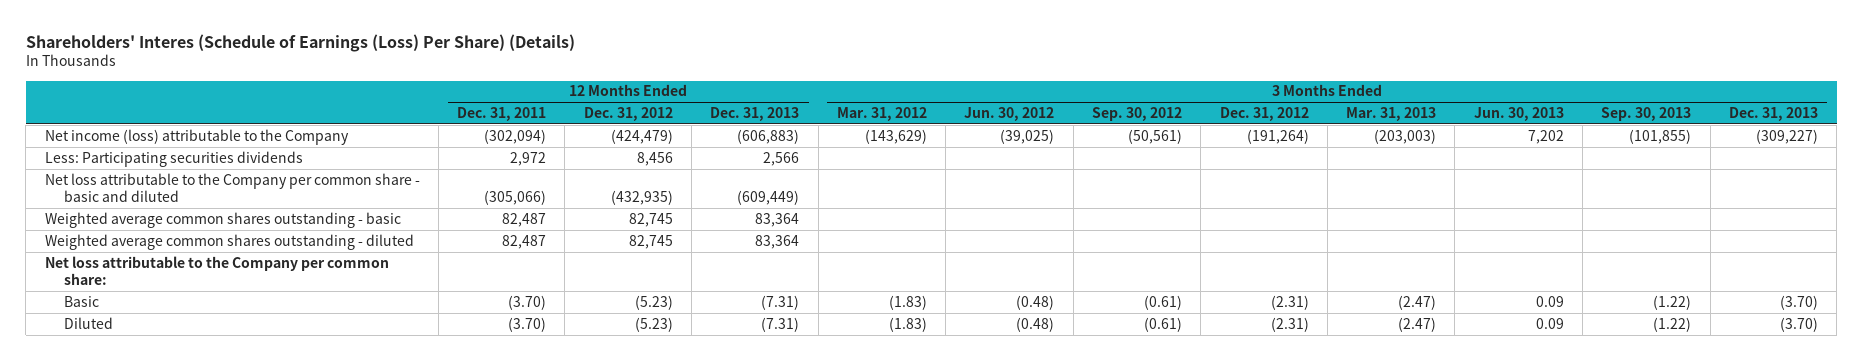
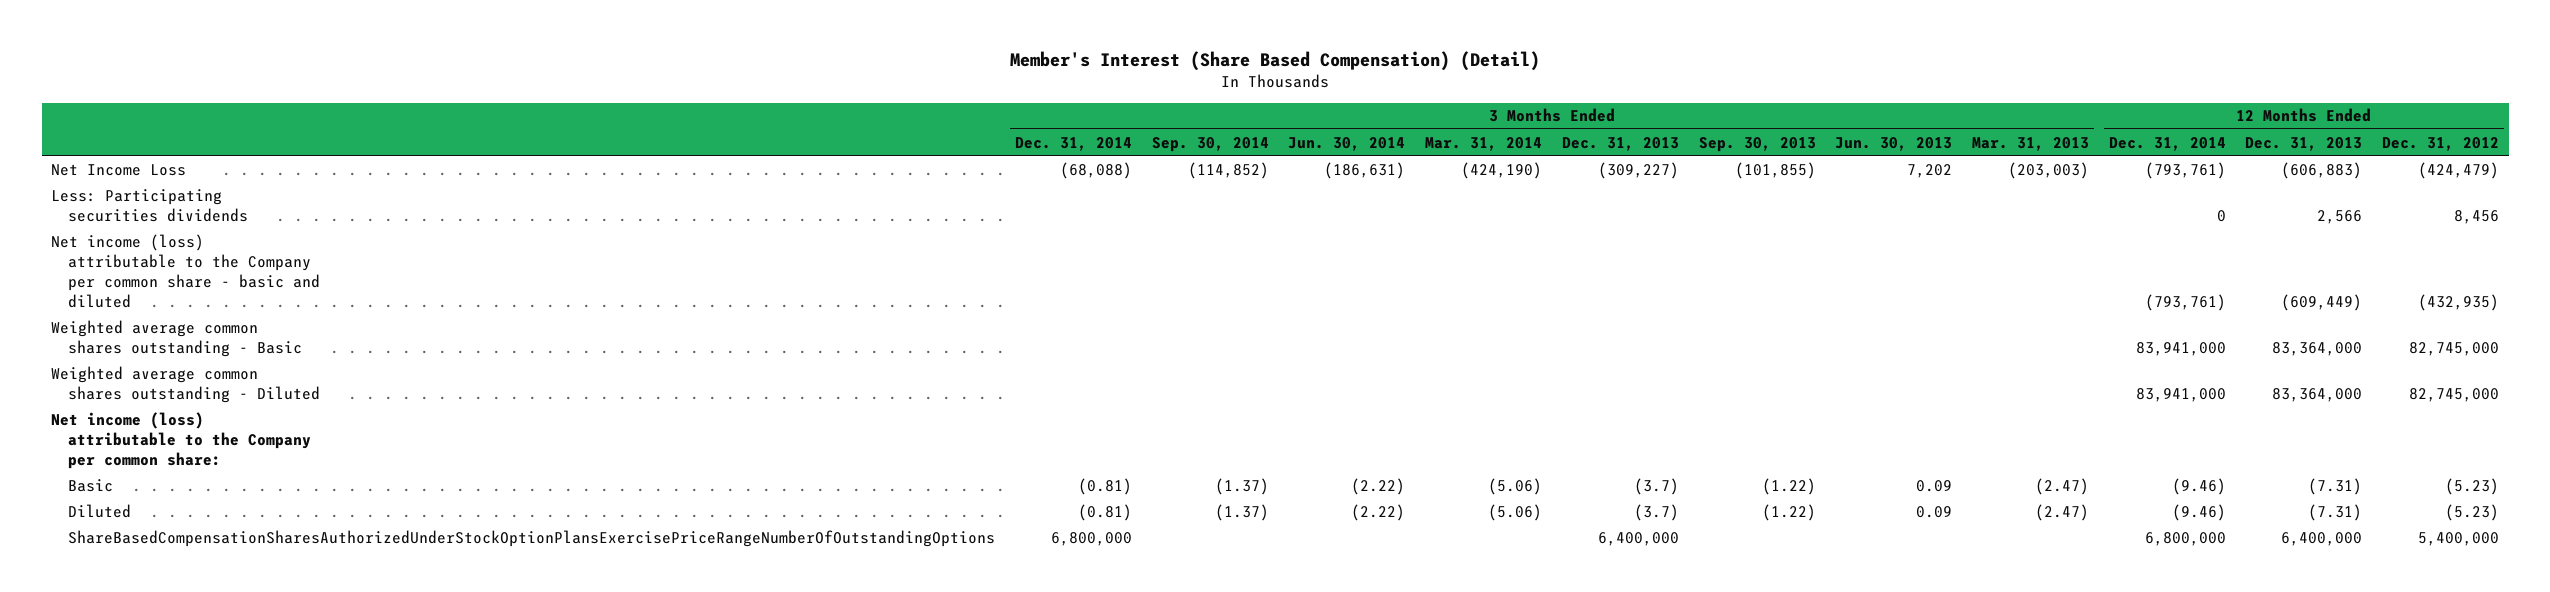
- Shareholders' Interes (Schedule of Earnings (Loss) Per Share) (Details)
+ Member's Interest (Share Based Compensation) (Detail)
- | 12 Months Ended Dec. 31, 2011 | 12 Months Ended Dec. 31, 2012 | 12 Months Ended Dec. 31, 2013 | 3 Months Ended Mar. 31, 2012 | 3 Months Ended Jun. 30, 2012 | 3 Months Ended Sep. 30, 2012 | 3 Months Ended Dec. 31, 2012 | 3 Months Ended Mar. 31, 2013 | 3 Months Ended Jun. 30, 2013 | 3 Months Ended Sep. 30, 2013 | 3 Months Ended Dec. 31, 2013
+ | 3 Months Ended Dec. 31, 2014 | 3 Months Ended Sep. 30, 2014 | 3 Months Ended Jun. 30, 2014 | 3 Months Ended Mar. 31, 2014 | 3 Months Ended Dec. 31, 2013 | 3 Months Ended Sep. 30, 2013 | 3 Months Ended Jun. 30, 2013 | 3 Months Ended Mar. 31, 2013 | 12 Months Ended Dec. 31, 2014 | 12 Months Ended Dec. 31, 2013 | 12 Months Ended Dec. 31, 2012
- Net income (loss) attributable to the Company | (302,094) | (424,479) | (606,883) | (143,629) | (39,025) | (50,561) | (191,264) | (203,003) | 7,202 | (101,855) | (309,227)
+ Net Income Loss | (68,088) | (114,852) | (186,631) | (424,190) | (309,227) | (101,855) | 7,202 | (203,003) | (793,761) | (606,883) | (424,479)
- Net loss attributable to the Company per common share - basic and diluted | (305,066) | (432,935) | (609,449) | | | | | | | |
- Weighted average common shares outstanding - basic | 82,487 | 82,745 | 83,364 | | | | | | | |
- Weighted average common shares outstanding - diluted | 82,487 | 82,745 | 83,364 | | | | | | | |
- Net loss attributable to the Company per common share:
- Basic | (3.70) | (5.23) | (7.31) | (1.83) | (0.48) | (0.61) | (2.31) | (2.47) | 0.09 | (1.22) | (3.70)
- Diluted | (3.70) | (5.23) | (7.31) | (1.83) | (0.48) | (0.61) | (2.31) | (2.47) | 0.09 | (1.22) | (3.70)
+ Net income (loss) attributable to the Company per common share - basic and diluted | | | | | | | | | (793,761) | (609,449) | (432,935)
+ Weighted average common shares outstanding - Basic | | | | | | | | | 83,941,000 | 83,364,000 | 82,745,000
+ Weighted average common shares outstanding - Diluted | | | | | | | | | 83,941,000 | 83,364,000 | 82,745,000
+ Net income (loss) attributable to the Company per common share:
+ Basic | (0.81) | (1.37) | (2.22) | (5.06) | (3.7) | (1.22) | 0.09 | (2.47) | (9.46) | (7.31) | (5.23)
+ Diluted | (0.81) | (1.37) | (2.22) | (5.06) | (3.7) | (1.22) | 0.09 | (2.47) | (9.46) | (7.31) | (5.23)
+ ShareBasedCompensationSharesAuthorizedUnderStockOptionPlansExercisePriceRangeNumberOfOutstandingOptions | 6,800,000 | | | | 6,400,000 | | | | 6,800,000 | 6,400,000 | 5,400,000

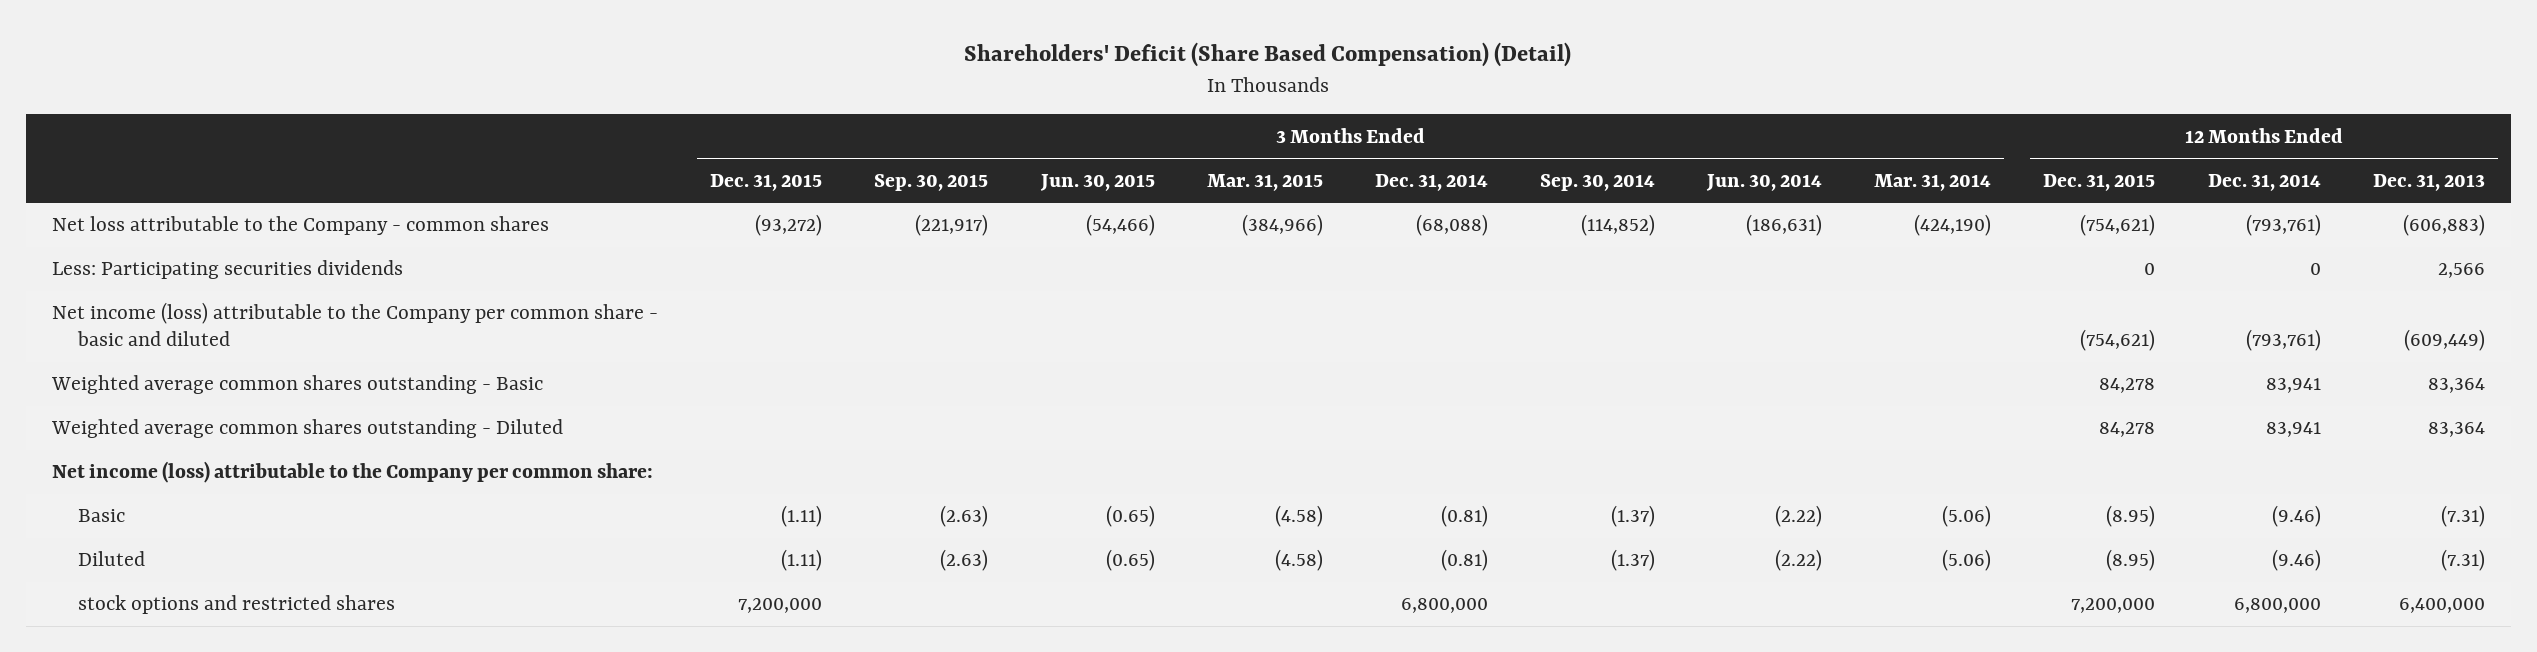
- Member's Interest (Share Based Compensation) (Detail)
+ Shareholders' Deficit (Share Based Compensation) (Detail)
- | 3 Months Ended Dec. 31, 2014 | 3 Months Ended Sep. 30, 2014 | 3 Months Ended Jun. 30, 2014 | 3 Months Ended Mar. 31, 2014 | 3 Months Ended Dec. 31, 2013 | 3 Months Ended Sep. 30, 2013 | 3 Months Ended Jun. 30, 2013 | 3 Months Ended Mar. 31, 2013 | 12 Months Ended Dec. 31, 2014 | 12 Months Ended Dec. 31, 2013 | 12 Months Ended Dec. 31, 2012
+ | 3 Months Ended Dec. 31, 2015 | 3 Months Ended Sep. 30, 2015 | 3 Months Ended Jun. 30, 2015 | 3 Months Ended Mar. 31, 2015 | 3 Months Ended Dec. 31, 2014 | 3 Months Ended Sep. 30, 2014 | 3 Months Ended Jun. 30, 2014 | 3 Months Ended Mar. 31, 2014 | 12 Months Ended Dec. 31, 2015 | 12 Months Ended Dec. 31, 2014 | 12 Months Ended Dec. 31, 2013
- Net Income Loss | (68,088) | (114,852) | (186,631) | (424,190) | (309,227) | (101,855) | 7,202 | (203,003) | (793,761) | (606,883) | (424,479)
+ Net loss attributable to the Company - common shares | (93,272) | (221,917) | (54,466) | (384,966) | (68,088) | (114,852) | (186,631) | (424,190) | (754,621) | (793,761) | (606,883)
- Weighted average common shares outstanding - Basic | | | | | | | | | 83,941,000 | 83,364,000 | 82,745,000
- Weighted average common shares outstanding - Diluted | | | | | | | | | 83,941,000 | 83,364,000 | 82,745,000
+ Weighted average common shares outstanding - Basic | | | | | | | | | 84,278 | 83,941 | 83,364
+ Weighted average common shares outstanding - Diluted | | | | | | | | | 84,278 | 83,941 | 83,364
- ShareBasedCompensationSharesAuthorizedUnderStockOptionPlansExercisePriceRangeNumberOfOutstandingOptions | 6,800,000 | | | | 6,400,000 | | | | 6,800,000 | 6,400,000 | 5,400,000
+ stock options and restricted shares | 7,200,000 | | | | 6,800,000 | | | | 7,200,000 | 6,800,000 | 6,400,000

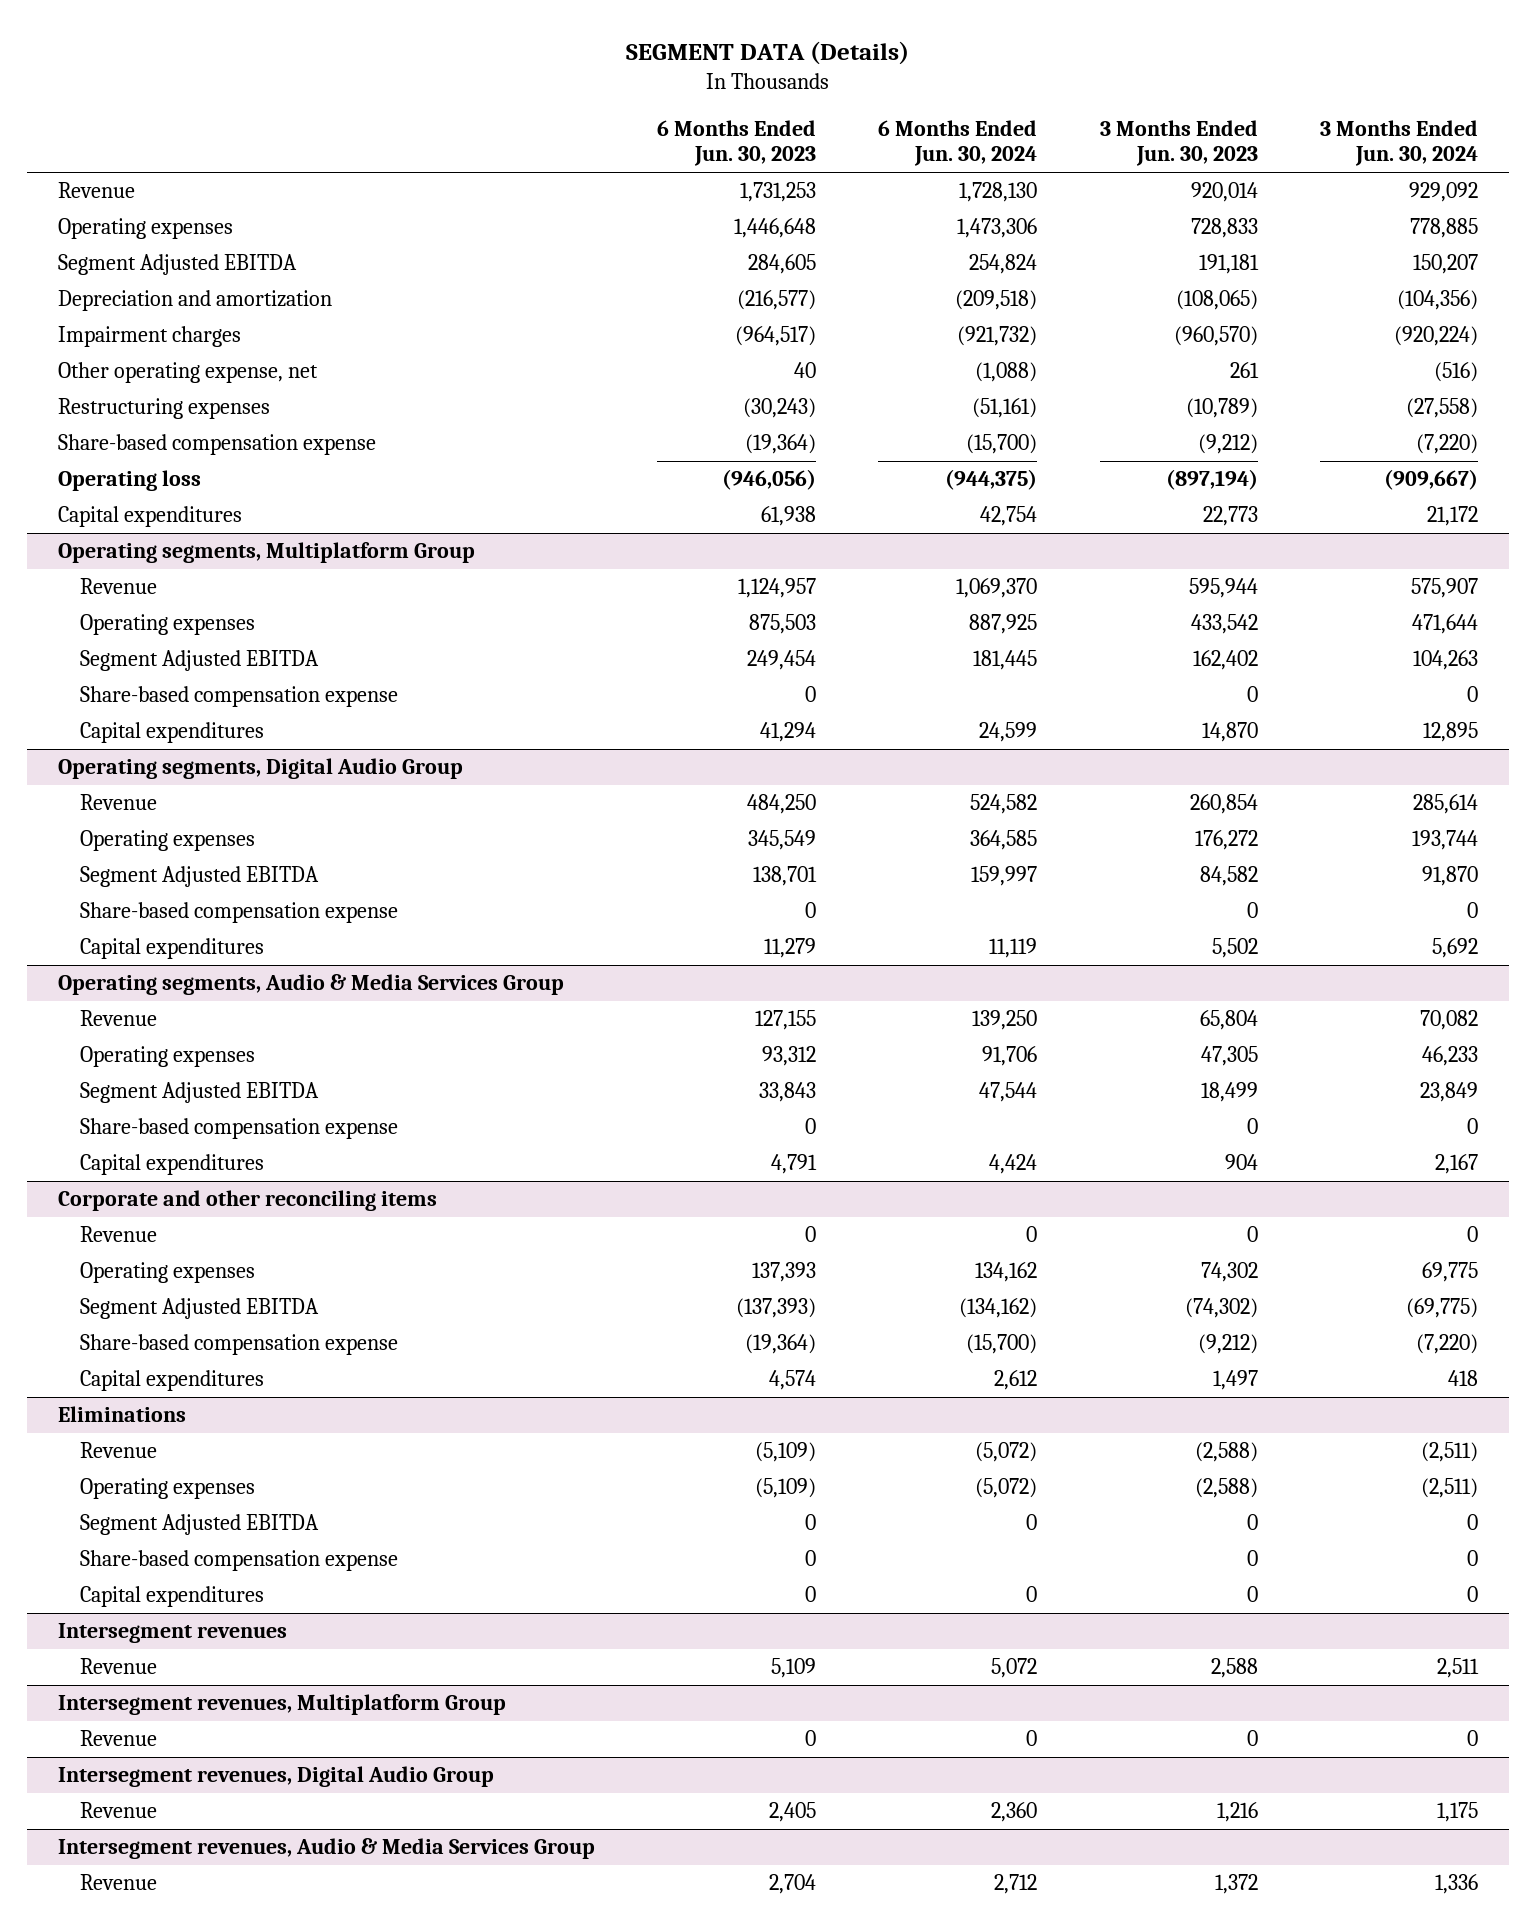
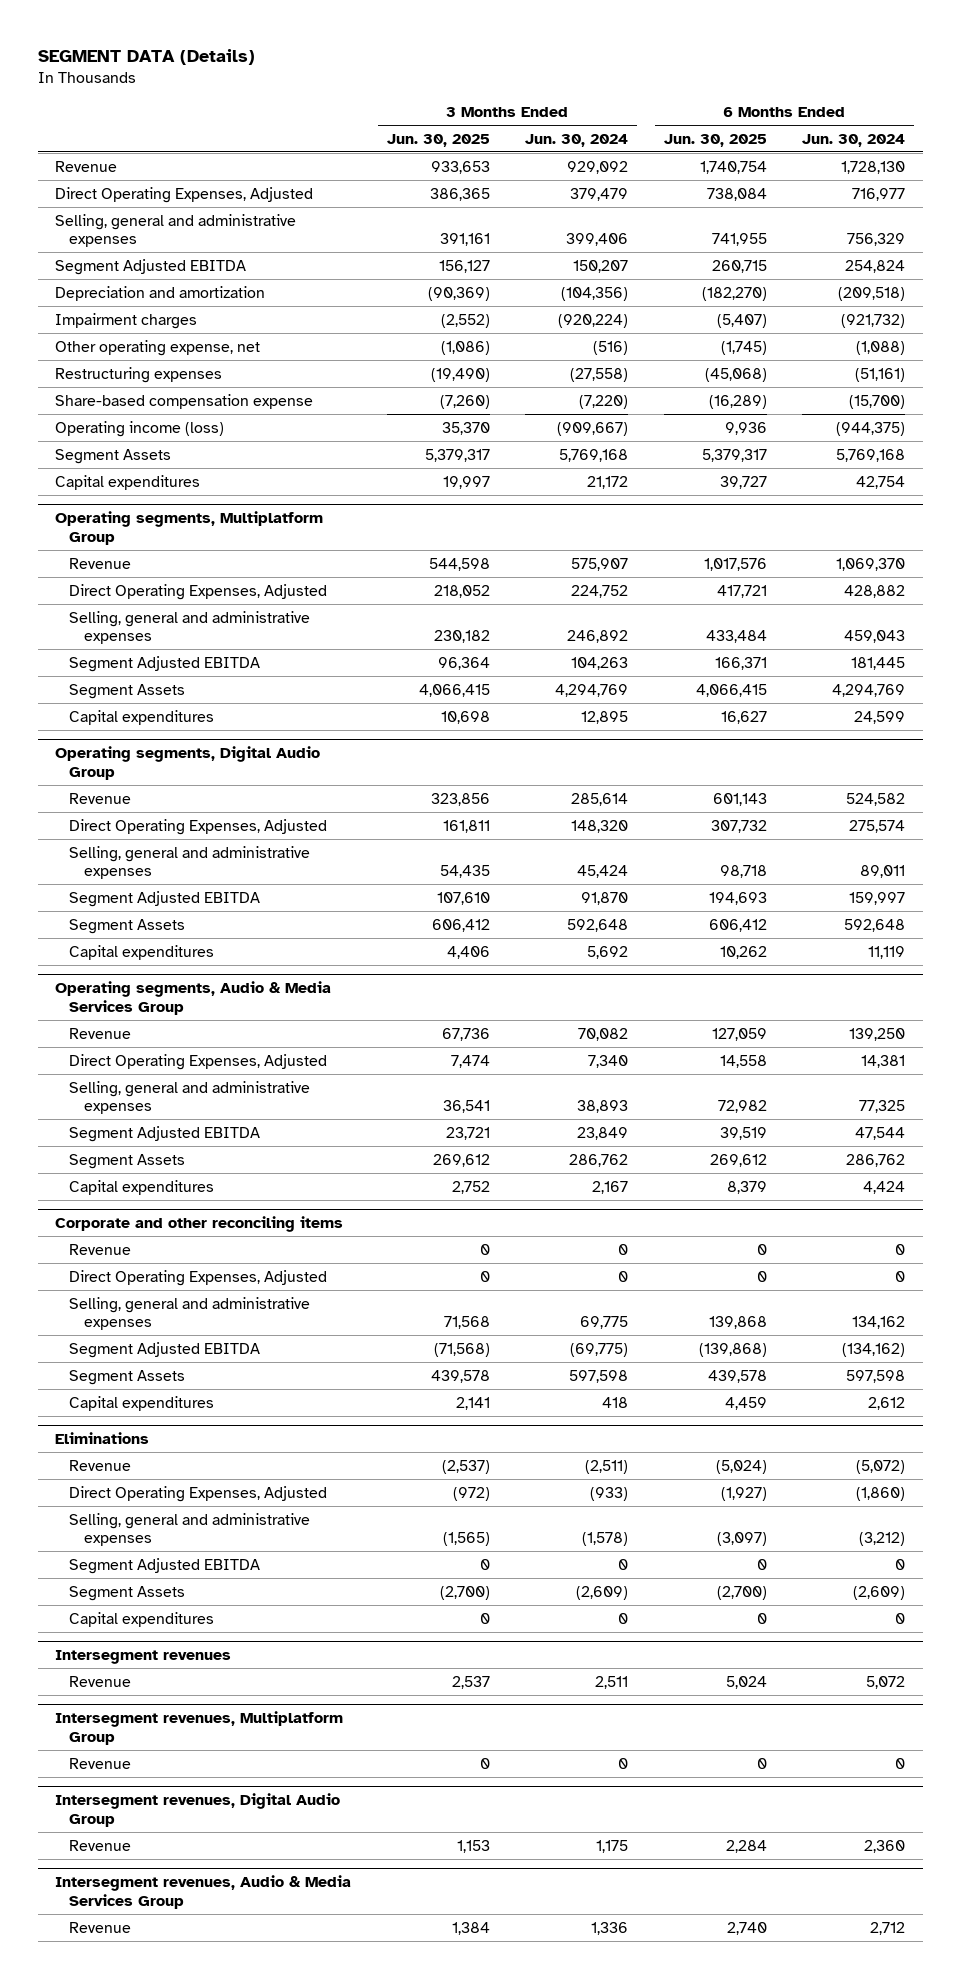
- | 6 Months Ended Jun. 30, 2023 | 6 Months Ended Jun. 30, 2024 | 3 Months Ended Jun. 30, 2023 | 3 Months Ended Jun. 30, 2024
+ | 3 Months Ended Jun. 30, 2025 | 3 Months Ended Jun. 30, 2024 | 6 Months Ended Jun. 30, 2025 | 6 Months Ended Jun. 30, 2024
- Operating expenses | 1,446,648 | 1,473,306 | 728,833 | 778,885
+ Direct Operating Expenses, Adjusted | 386,365 | 379,479 | 738,084 | 716,977
+ Selling, general and administrative expenses | 391,161 | 399,406 | 741,955 | 756,329
- Operating loss | (946,056) | (944,375) | (897,194) | (909,667)
+ Operating income (loss) | 35,370 | (909,667) | 9,936 | (944,375)
+ Segment Assets | 5,379,317 | 5,769,168 | 5,379,317 | 5,769,168
@ Operating segments, Multiplatform Group
- Operating expenses | 875,503 | 887,925 | 433,542 | 471,644
+ Direct Operating Expenses, Adjusted | 218,052 | 224,752 | 417,721 | 428,882
+ Selling, general and administrative expenses | 230,182 | 246,892 | 433,484 | 459,043
- Share-based compensation expense | 0 | | 0 | 0
+ Segment Assets | 4,066,415 | 4,294,769 | 4,066,415 | 4,294,769
@ Operating segments, Digital Audio Group
- Operating expenses | 345,549 | 364,585 | 176,272 | 193,744
+ Direct Operating Expenses, Adjusted | 161,811 | 148,320 | 307,732 | 275,574
+ Selling, general and administrative expenses | 54,435 | 45,424 | 98,718 | 89,011
- Share-based compensation expense | 0 | | 0 | 0
+ Segment Assets | 606,412 | 592,648 | 606,412 | 592,648
@ Operating segments, Audio & Media Services Group
- Operating expenses | 93,312 | 91,706 | 47,305 | 46,233
+ Direct Operating Expenses, Adjusted | 7,474 | 7,340 | 14,558 | 14,381
+ Selling, general and administrative expenses | 36,541 | 38,893 | 72,982 | 77,325
- Share-based compensation expense | 0 | | 0 | 0
+ Segment Assets | 269,612 | 286,762 | 269,612 | 286,762
@ Corporate and other reconciling items
- Operating expenses | 137,393 | 134,162 | 74,302 | 69,775
+ Direct Operating Expenses, Adjusted | 0 | 0 | 0 | 0
+ Selling, general and administrative expenses | 71,568 | 69,775 | 139,868 | 134,162
- Share-based compensation expense | (19,364) | (15,700) | (9,212) | (7,220)
+ Segment Assets | 439,578 | 597,598 | 439,578 | 597,598
@ Eliminations
- Operating expenses | (5,109) | (5,072) | (2,588) | (2,511)
+ Direct Operating Expenses, Adjusted | (972) | (933) | (1,927) | (1,860)
+ Selling, general and administrative expenses | (1,565) | (1,578) | (3,097) | (3,212)
- Share-based compensation expense | 0 | | 0 | 0
+ Segment Assets | (2,700) | (2,609) | (2,700) | (2,609)

